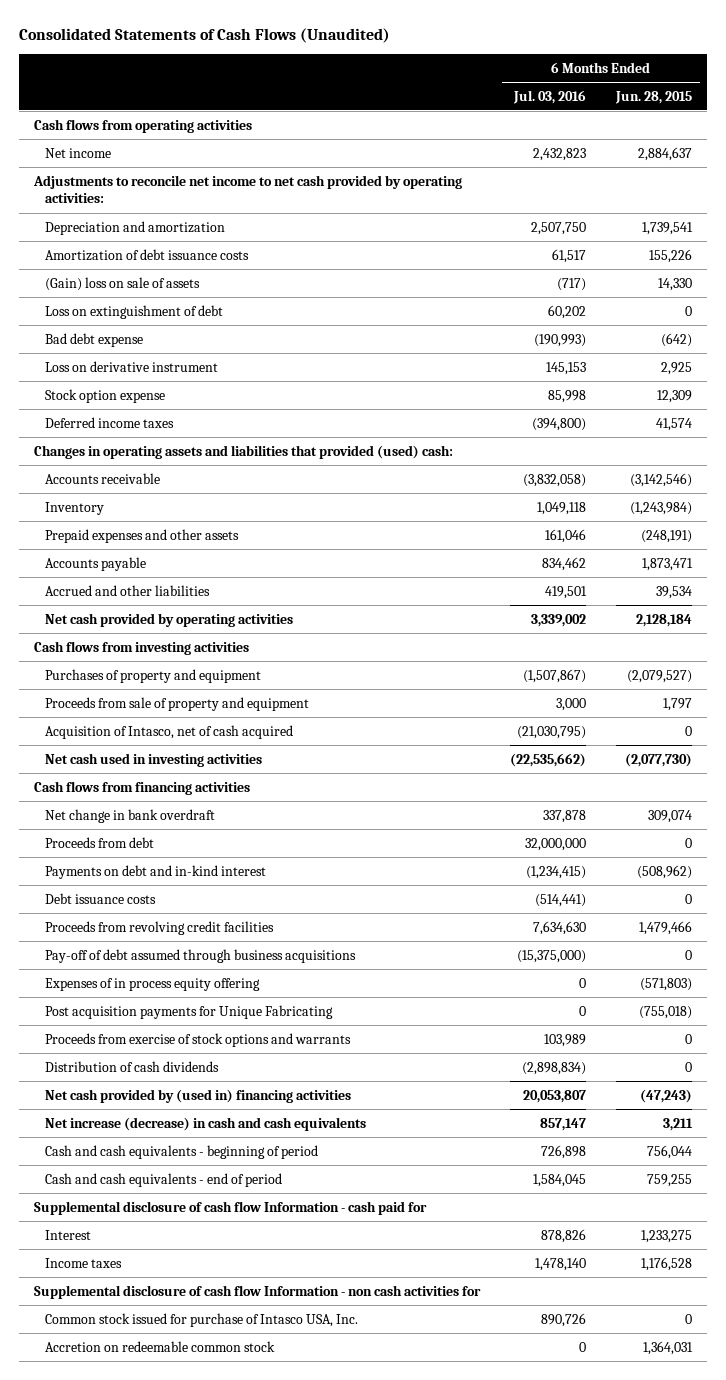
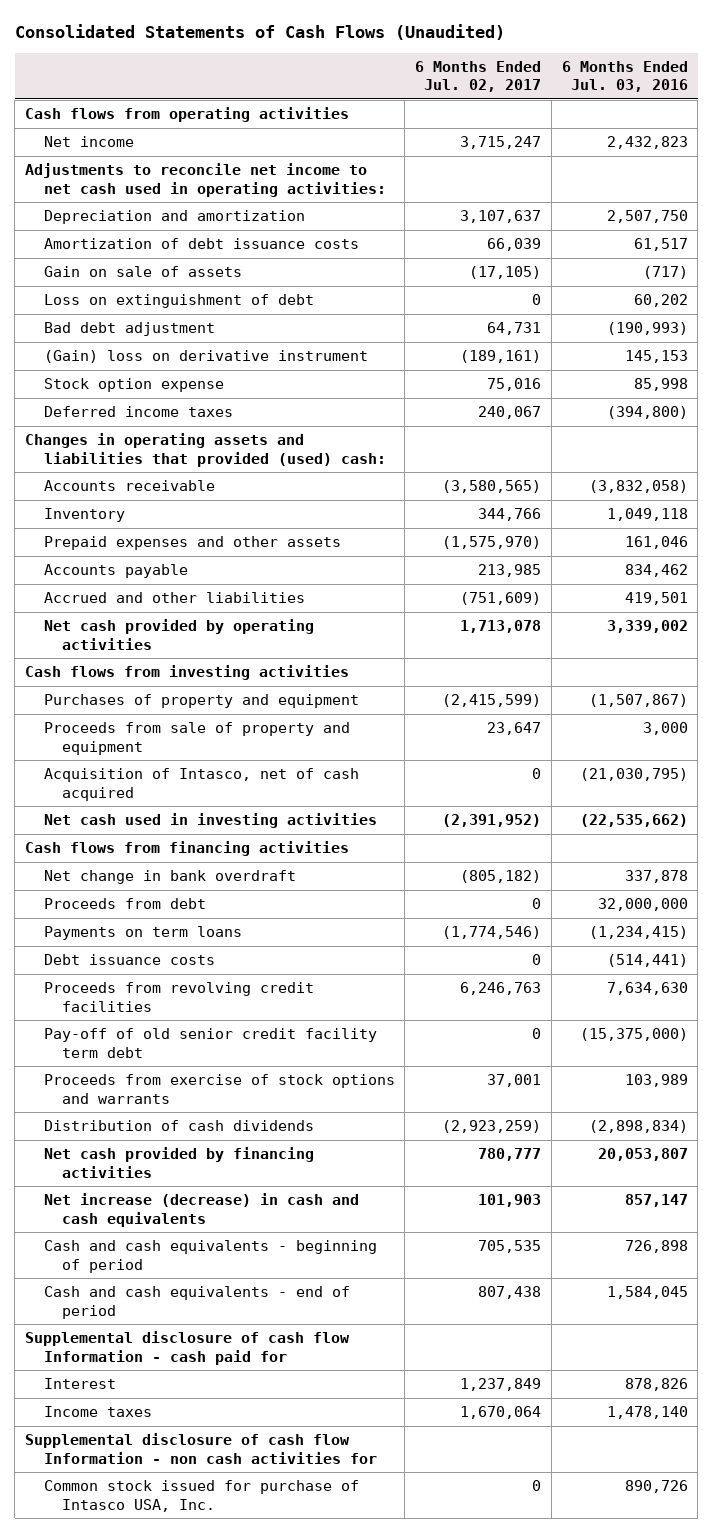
- | 6 Months Ended Jul. 03, 2016 | 6 Months Ended Jun. 28, 2015
+ | 6 Months Ended Jul. 02, 2017 | 6 Months Ended Jul. 03, 2016
- Adjustments to reconcile net income to net cash provided by operating activities:
+ Adjustments to reconcile net income to net cash used in operating activities:
- (Gain) loss on sale of assets | (717) | 14,330
+ Gain on sale of assets | (17,105) | (717)
- Bad debt expense | (190,993) | (642)
- Loss on derivative instrument | 145,153 | 2,925
+ Bad debt adjustment | 64,731 | (190,993)
+ (Gain) loss on derivative instrument | (189,161) | 145,153
- Payments on debt and in-kind interest | (1,234,415) | (508,962)
+ Payments on term loans | (1,774,546) | (1,234,415)
- Pay-off of debt assumed through business acquisitions | (15,375,000) | 0
- Expenses of in process equity offering | 0 | (571,803)
- Post acquisition payments for Unique Fabricating | 0 | (755,018)
+ Pay-off of old senior credit facility term debt | 0 | (15,375,000)
- Net cash provided by (used in) financing activities | 20,053,807 | (47,243)
+ Net cash provided by financing activities | 780,777 | 20,053,807
- Accretion on redeemable common stock | 0 | 1,364,031

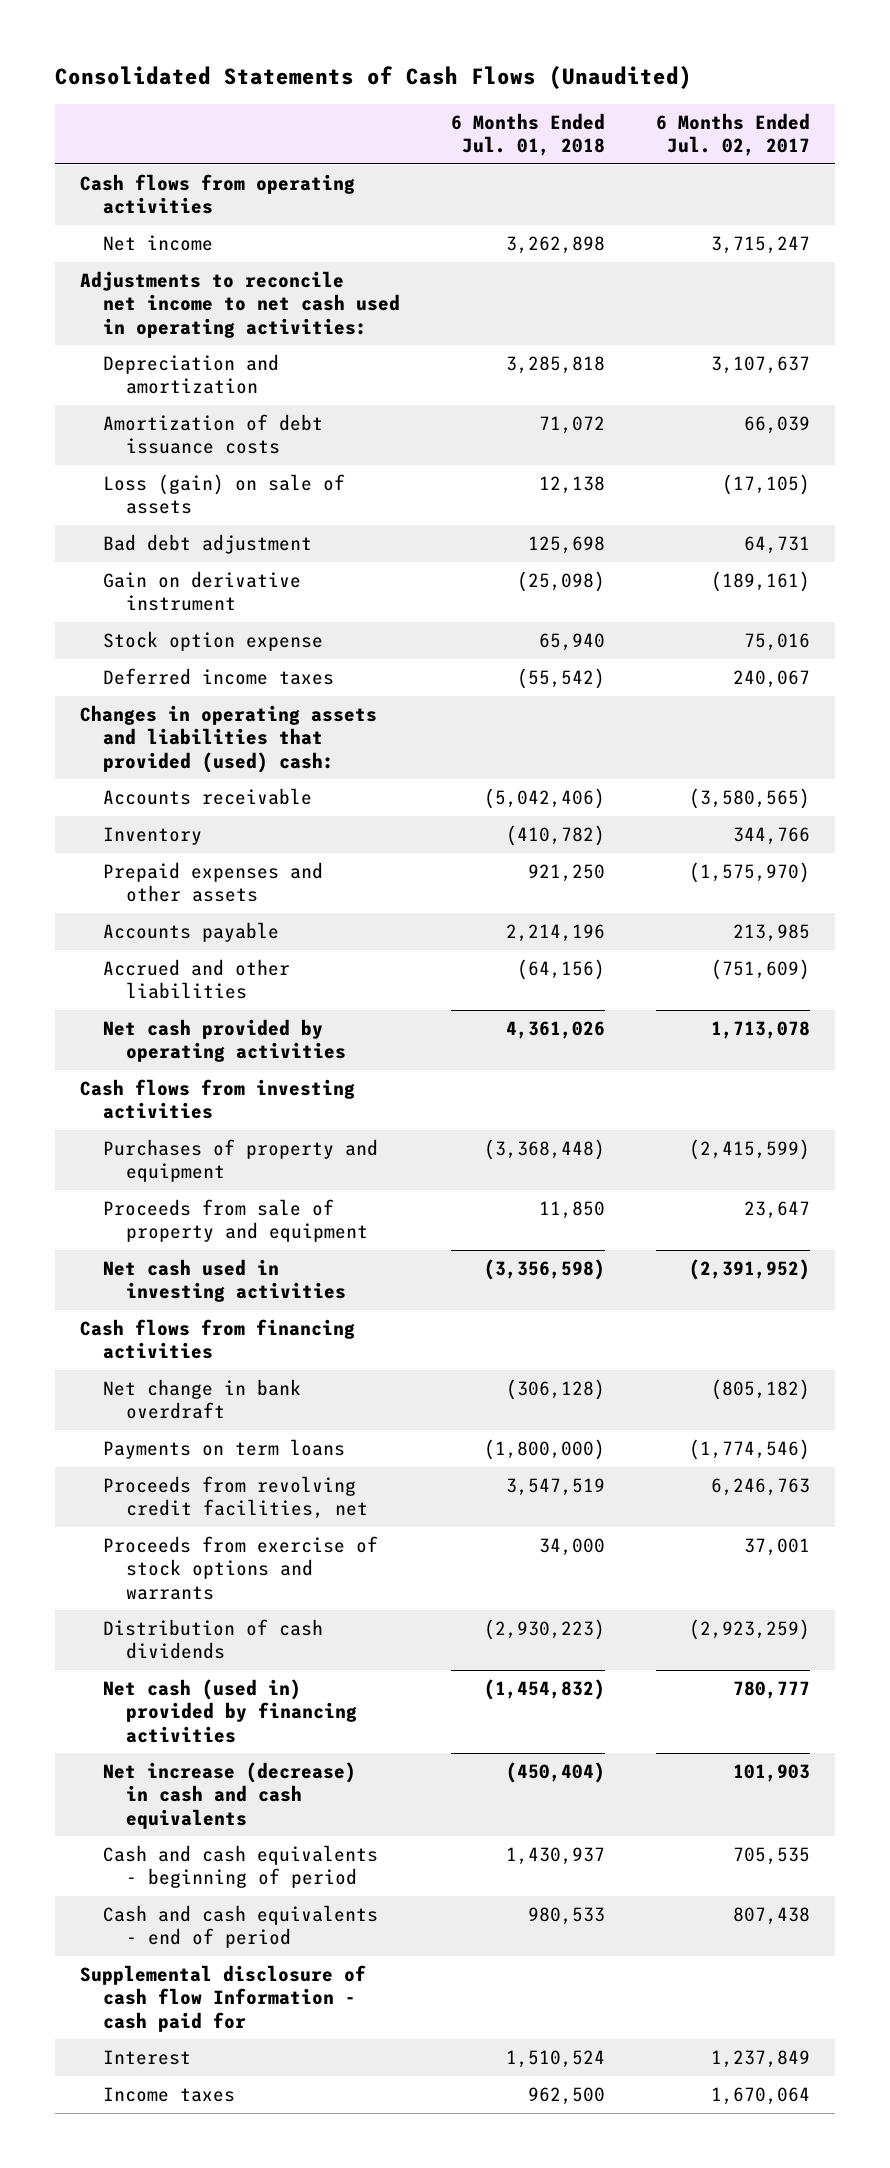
- | 6 Months Ended Jul. 02, 2017 | 6 Months Ended Jul. 03, 2016
+ | 6 Months Ended Jul. 01, 2018 | 6 Months Ended Jul. 02, 2017
- Gain on sale of assets | (17,105) | (717)
- Loss on extinguishment of debt | 0 | 60,202
+ Loss (gain) on sale of assets | 12,138 | (17,105)
- (Gain) loss on derivative instrument | (189,161) | 145,153
+ Gain on derivative instrument | (25,098) | (189,161)
- Acquisition of Intasco, net of cash acquired | 0 | (21,030,795)
- Proceeds from debt | 0 | 32,000,000
- Debt issuance costs | 0 | (514,441)
- Proceeds from revolving credit facilities | 6,246,763 | 7,634,630
- Pay-off of old senior credit facility term debt | 0 | (15,375,000)
+ Proceeds from revolving credit facilities, net | 3,547,519 | 6,246,763
- Net cash provided by financing activities | 780,777 | 20,053,807
+ Net cash (used in) provided by financing activities | (1,454,832) | 780,777
- Supplemental disclosure of cash flow Information - non cash activities for
- Common stock issued for purchase of Intasco USA, Inc. | 0 | 890,726

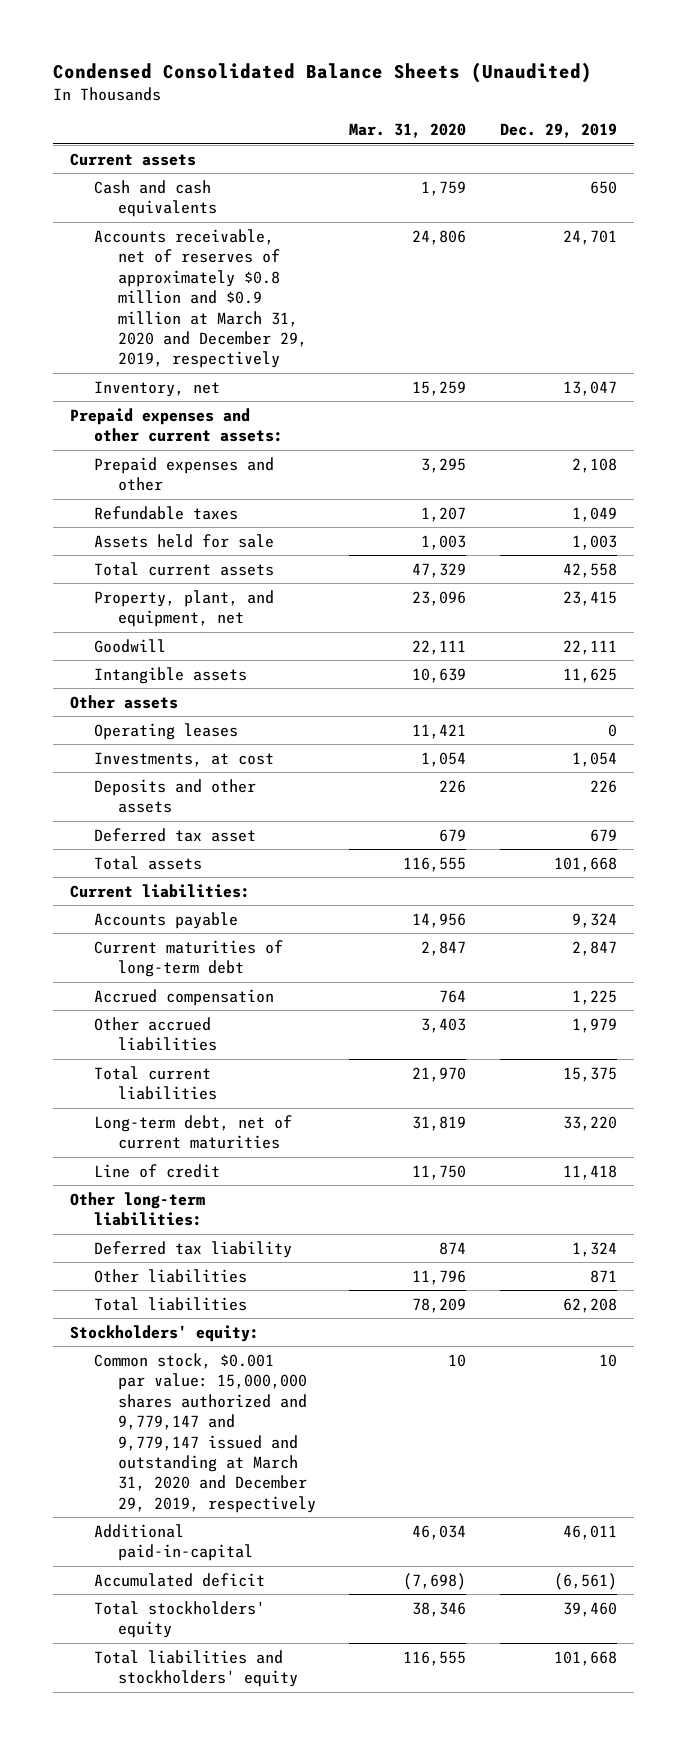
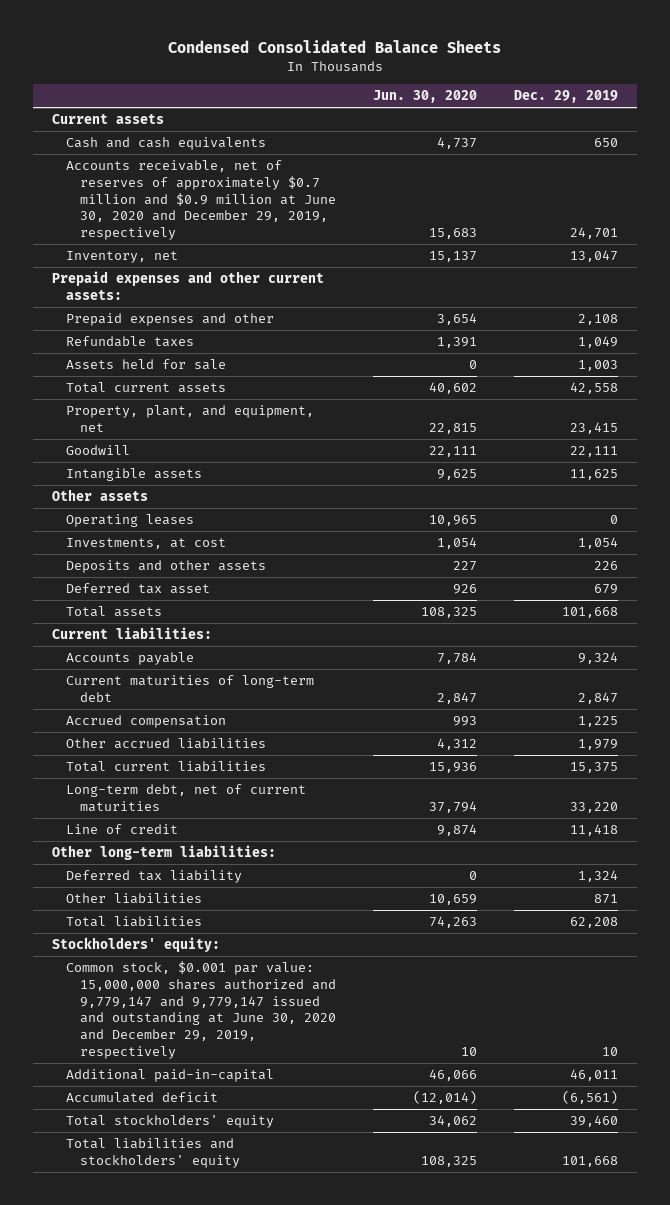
- Condensed Consolidated Balance Sheets (Unaudited)
+ Condensed Consolidated Balance Sheets
- | Mar. 31, 2020 | Dec. 29, 2019
+ | Jun. 30, 2020 | Dec. 29, 2019
- Accounts receivable, net of reserves of approximately $0.8 million and $0.9 million at March 31, 2020 and December 29, 2019, respectively | 24,806 | 24,701
+ Accounts receivable, net of reserves of approximately $0.7 million and $0.9 million at June 30, 2020 and December 29, 2019, respectively | 15,683 | 24,701
- Common stock, $0.001 par value: 15,000,000 shares authorized and 9,779,147 and 9,779,147 issued and outstanding at March 31, 2020 and December 29, 2019, respectively | 10 | 10
+ Common stock, $0.001 par value: 15,000,000 shares authorized and 9,779,147 and 9,779,147 issued and outstanding at June 30, 2020 and December 29, 2019, respectively | 10 | 10

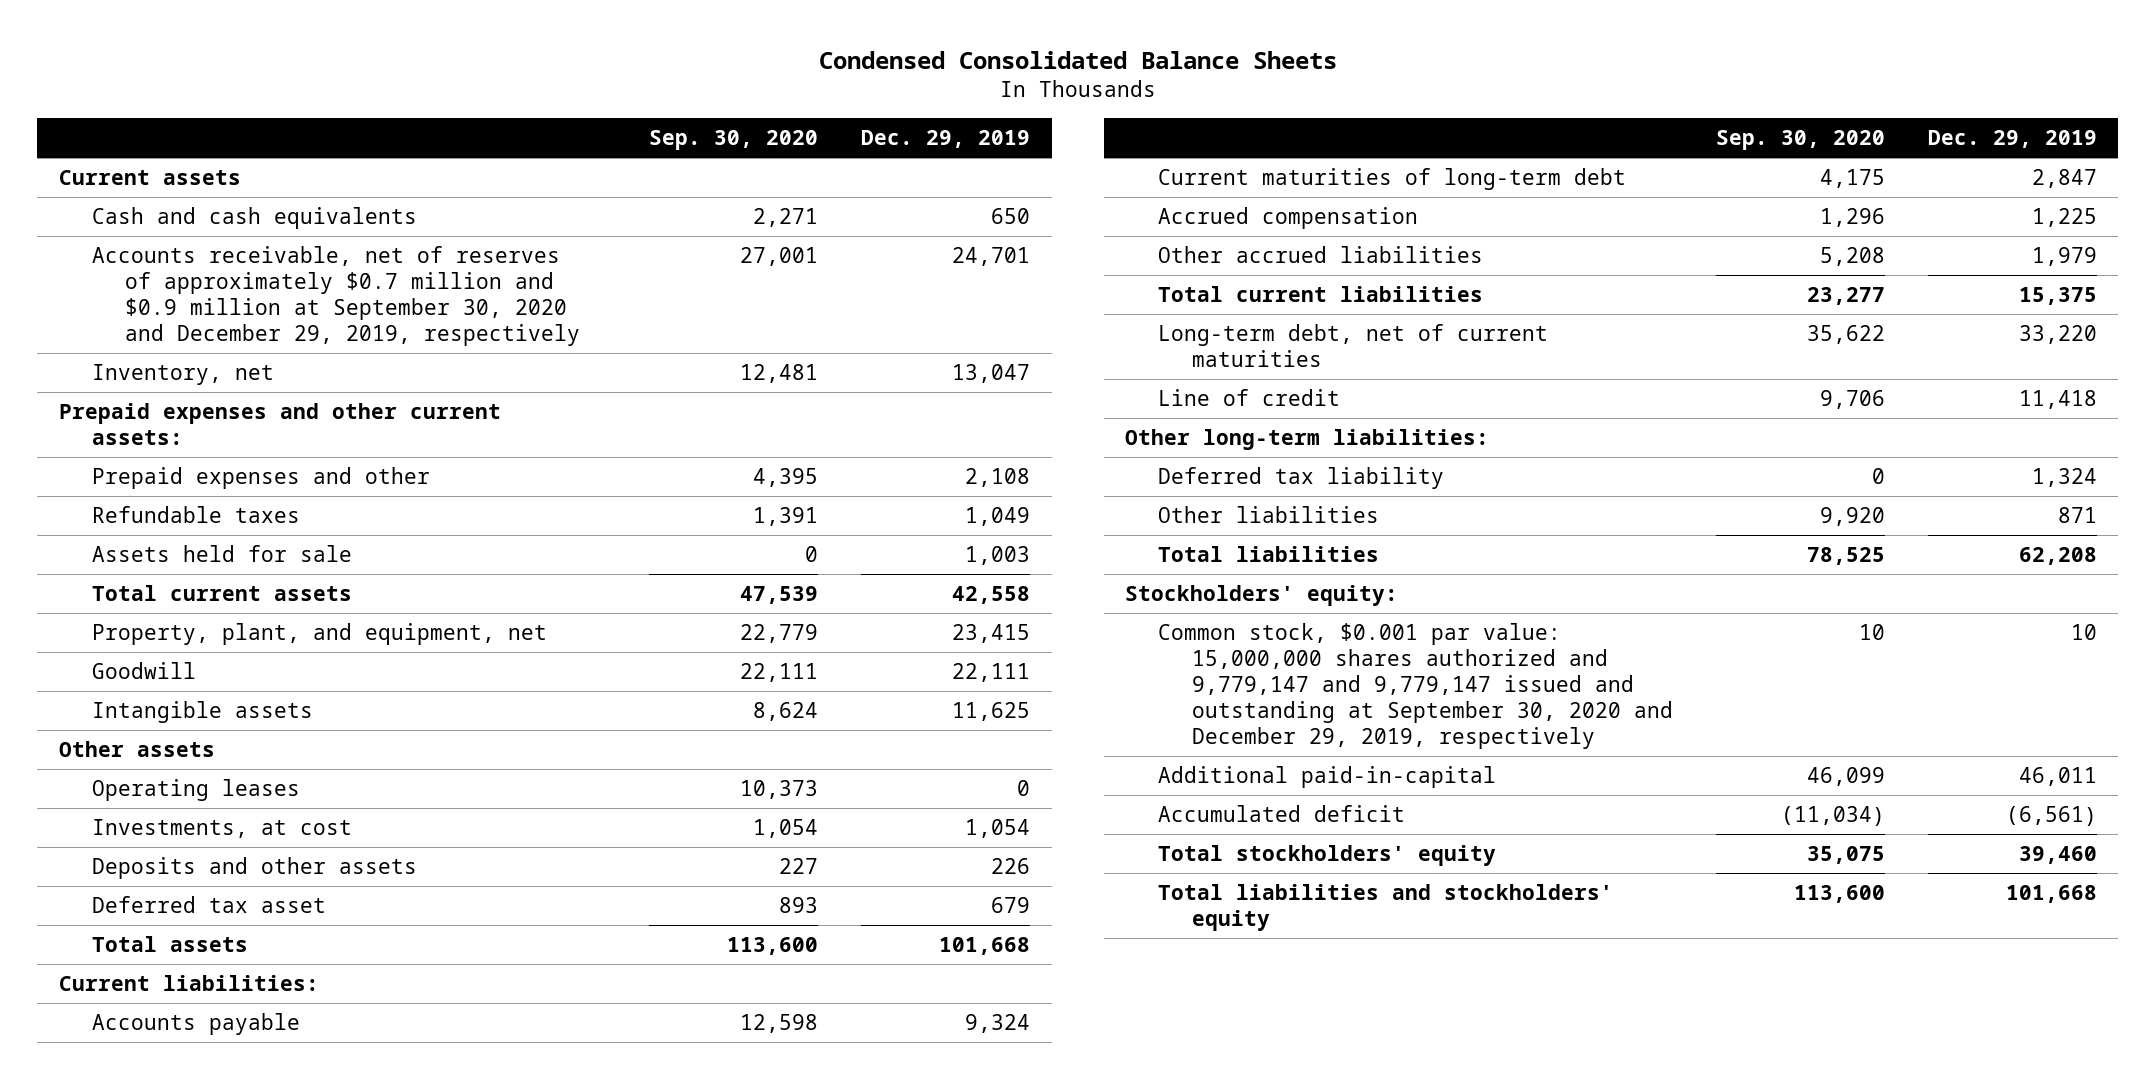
- | Jun. 30, 2020 | Dec. 29, 2019
+ | Sep. 30, 2020 | Dec. 29, 2019
- Accounts receivable, net of reserves of approximately $0.7 million and $0.9 million at June 30, 2020 and December 29, 2019, respectively | 15,683 | 24,701
+ Accounts receivable, net of reserves of approximately $0.7 million and $0.9 million at September 30, 2020 and December 29, 2019, respectively | 27,001 | 24,701
- Common stock, $0.001 par value: 15,000,000 shares authorized and 9,779,147 and 9,779,147 issued and outstanding at June 30, 2020 and December 29, 2019, respectively | 10 | 10
+ Common stock, $0.001 par value: 15,000,000 shares authorized and 9,779,147 and 9,779,147 issued and outstanding at September 30, 2020 and December 29, 2019, respectively | 10 | 10

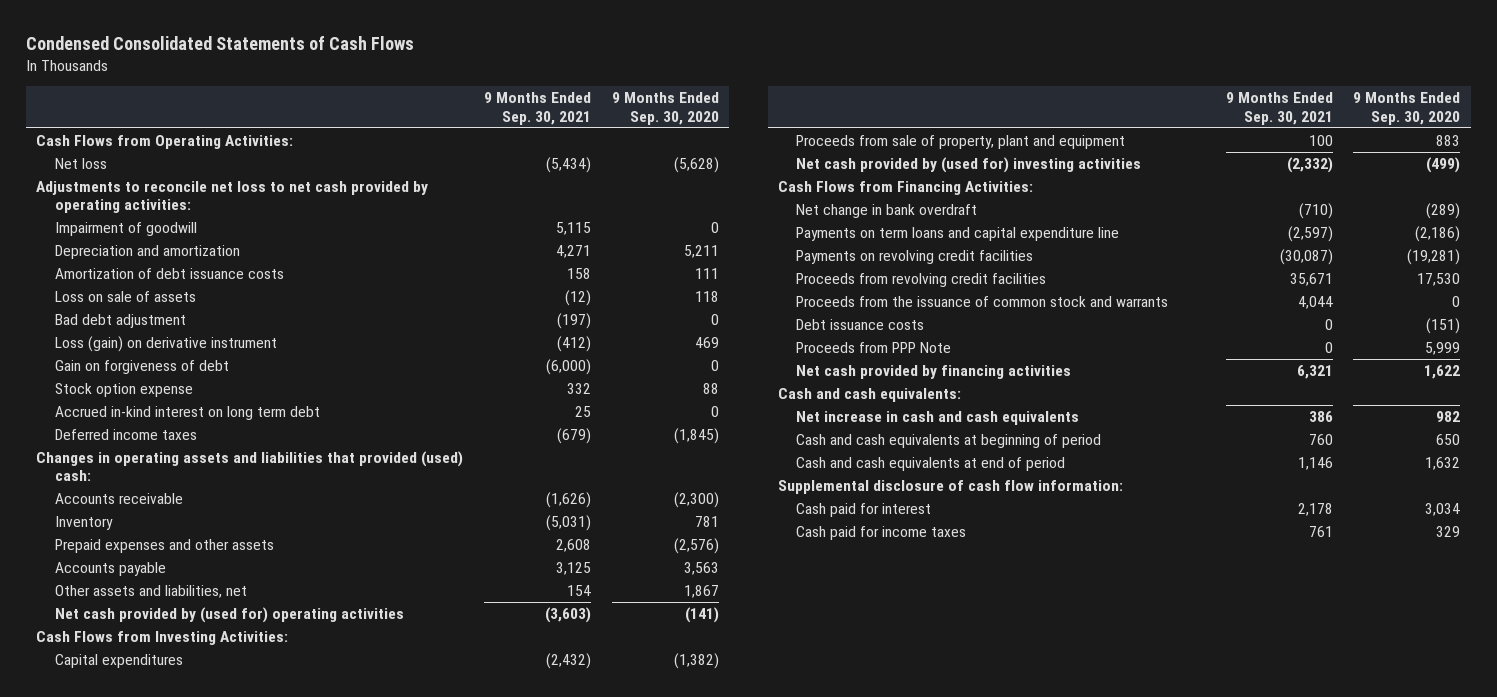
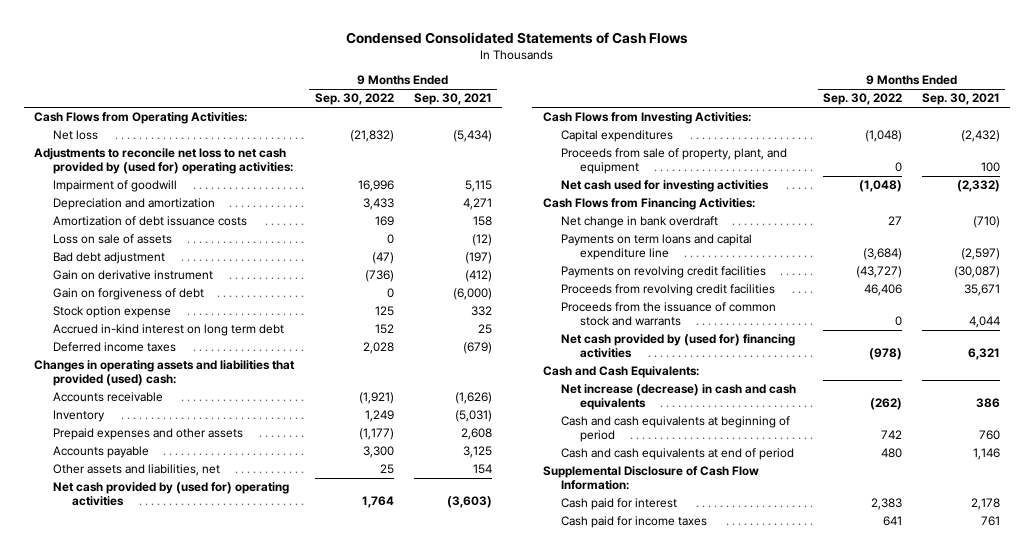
- | 9 Months Ended Sep. 30, 2021 | 9 Months Ended Sep. 30, 2020
+ | 9 Months Ended Sep. 30, 2022 | 9 Months Ended Sep. 30, 2021
- Adjustments to reconcile net loss to net cash provided by operating activities:
+ Adjustments to reconcile net loss to net cash provided by (used for) operating activities:
- Loss (gain) on derivative instrument | (412) | 469
+ Gain on derivative instrument | (736) | (412)
- Proceeds from sale of property, plant and equipment | 100 | 883
- Net cash provided by (used for) investing activities | (2,332) | (499)
+ Proceeds from sale of property, plant, and equipment | 0 | 100
+ Net cash used for investing activities | (1,048) | (2,332)
- Debt issuance costs | 0 | (151)
- Proceeds from PPP Note | 0 | 5,999
- Net cash provided by financing activities | 6,321 | 1,622
- Cash and cash equivalents:
- Net increase in cash and cash equivalents | 386 | 982
+ Net cash provided by (used for) financing activities | (978) | 6,321
+ Cash and Cash Equivalents:
+ Net increase (decrease) in cash and cash equivalents | (262) | 386
- Supplemental disclosure of cash flow information:
+ Supplemental Disclosure of Cash Flow Information:

